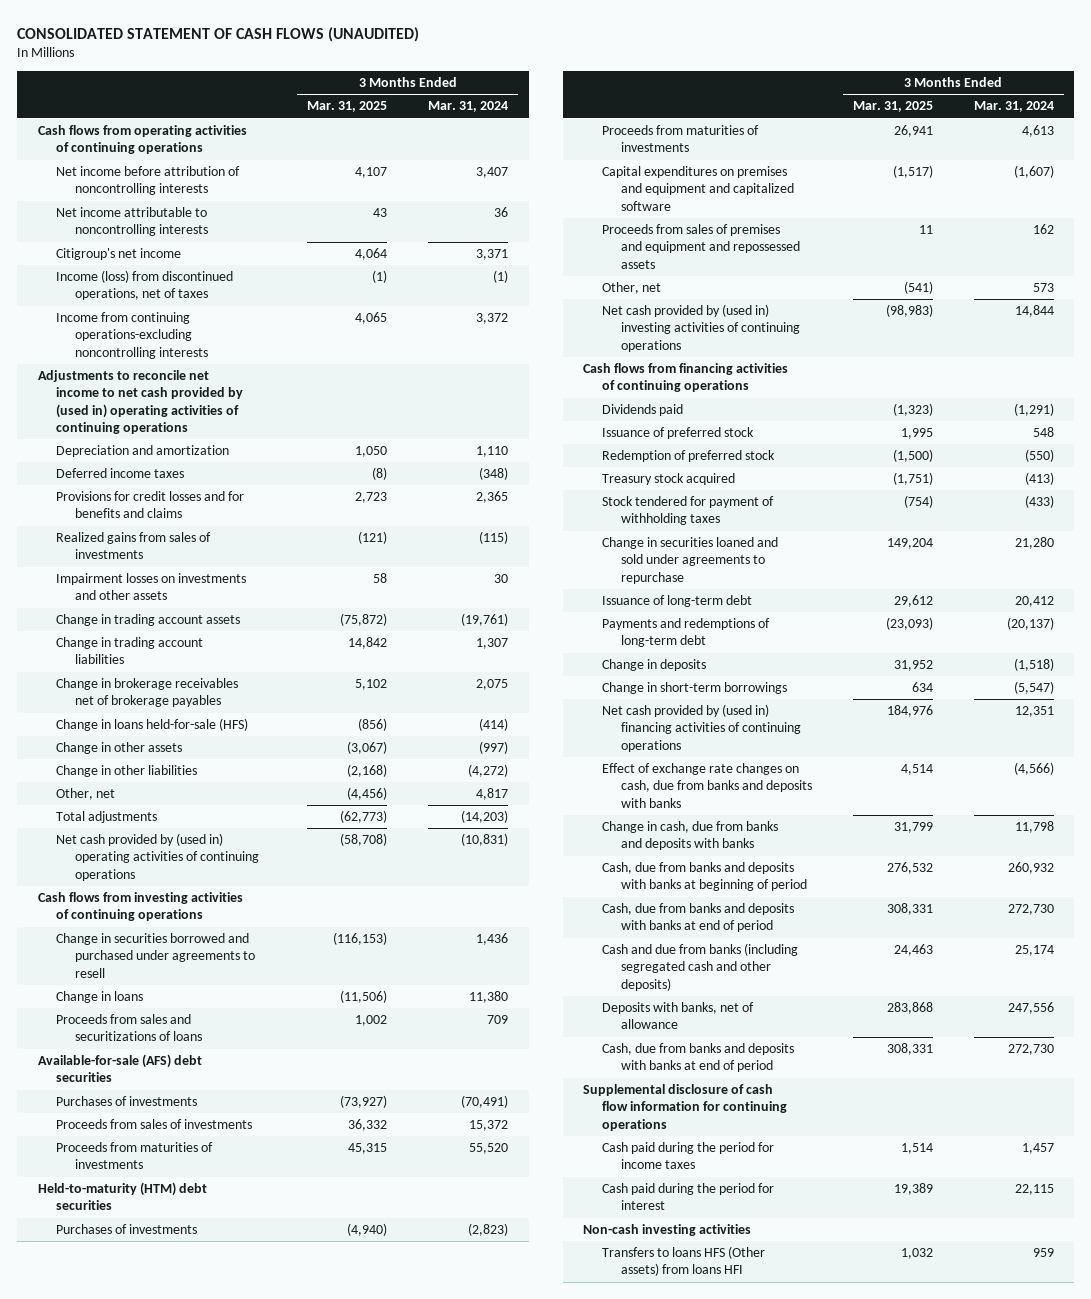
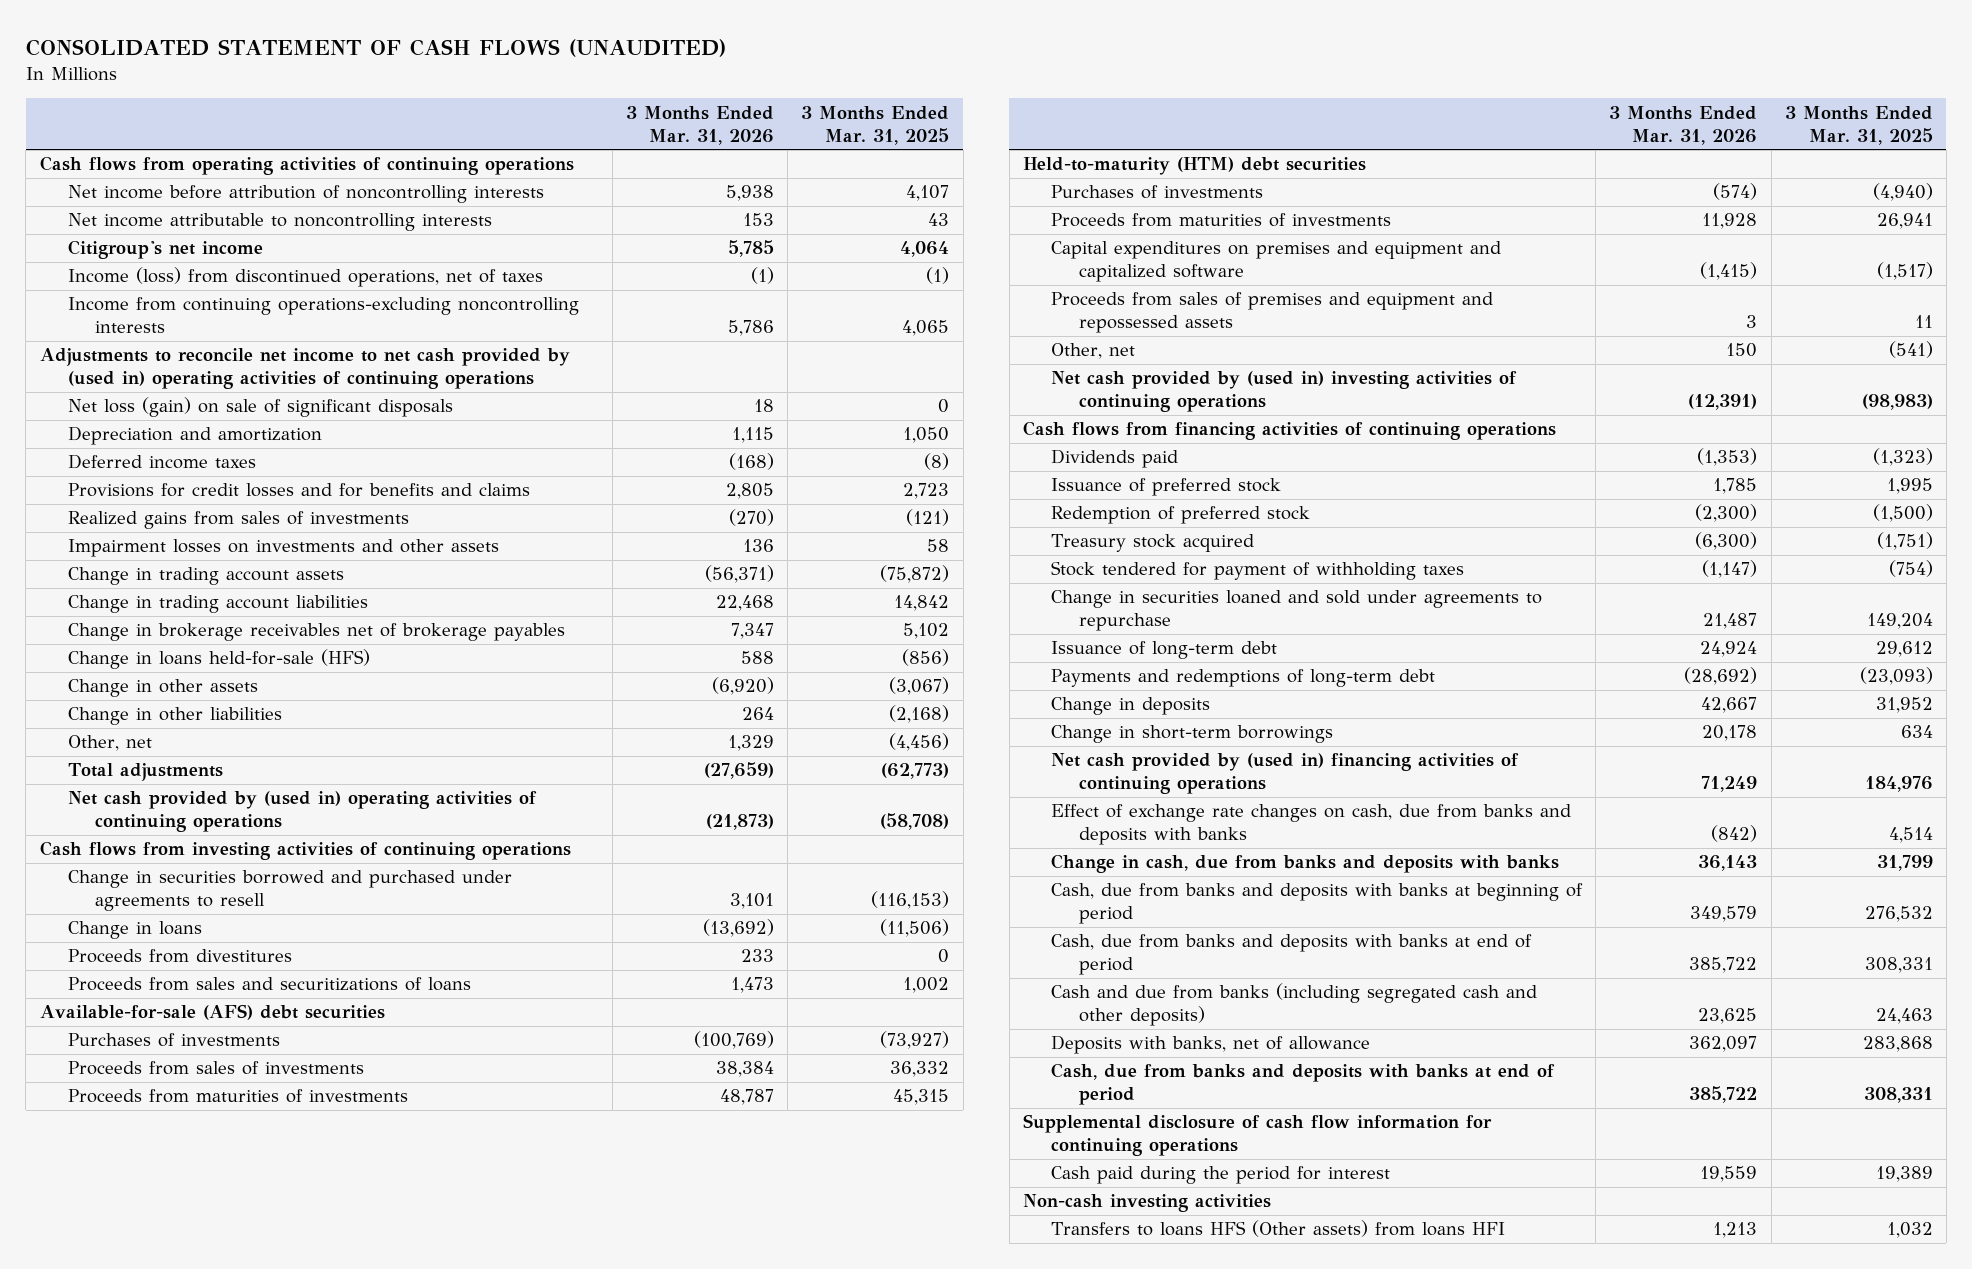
- | 3 Months Ended Mar. 31, 2025 | 3 Months Ended Mar. 31, 2024
+ | 3 Months Ended Mar. 31, 2026 | 3 Months Ended Mar. 31, 2025
+ Net loss (gain) on sale of significant disposals | 18 | 0
+ Proceeds from divestitures | 233 | 0
- Cash paid during the period for income taxes | 1,514 | 1,457

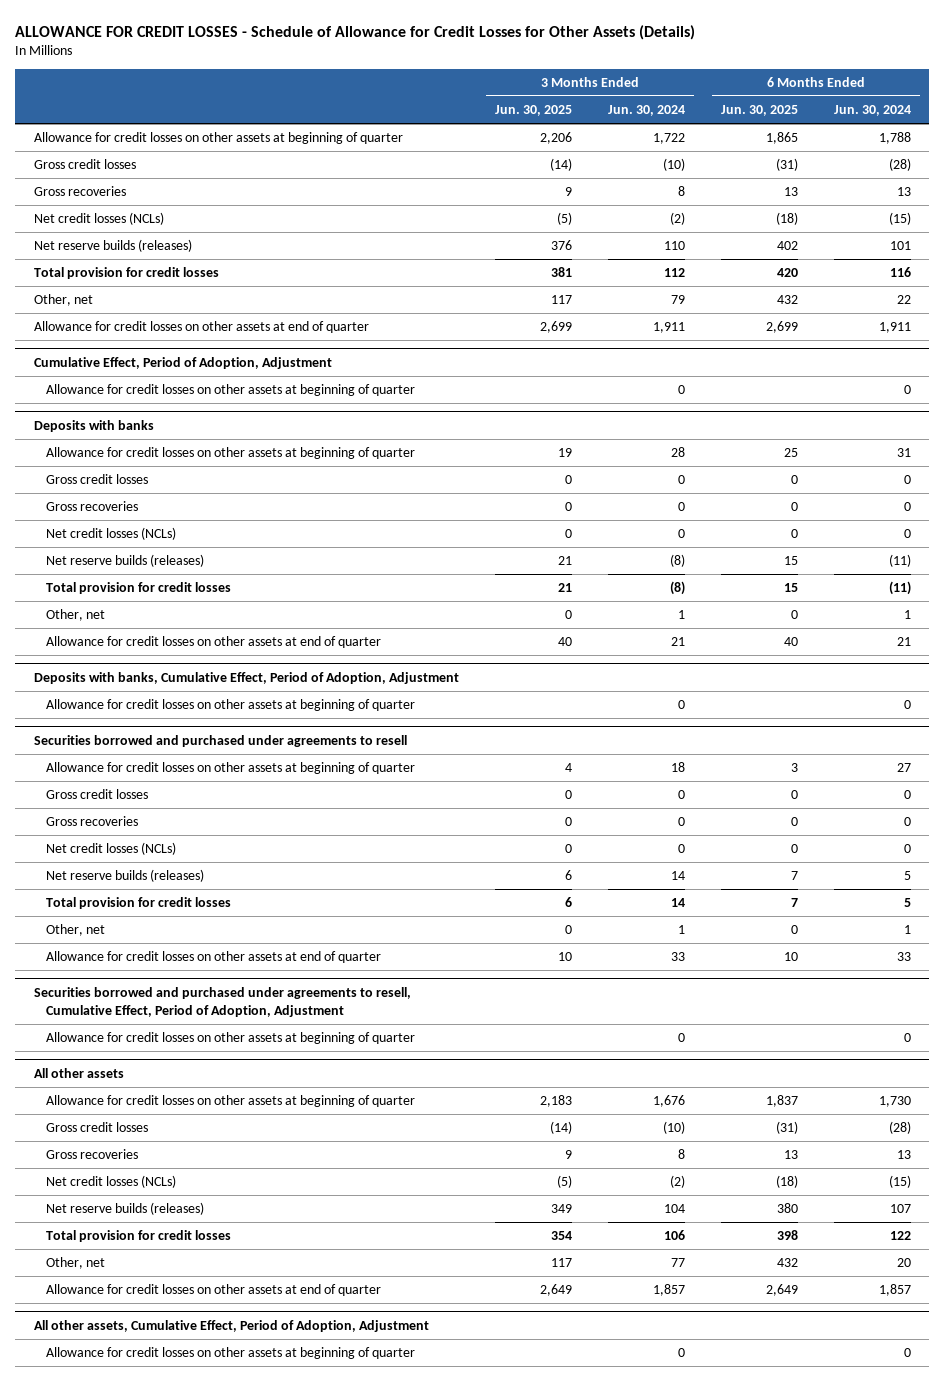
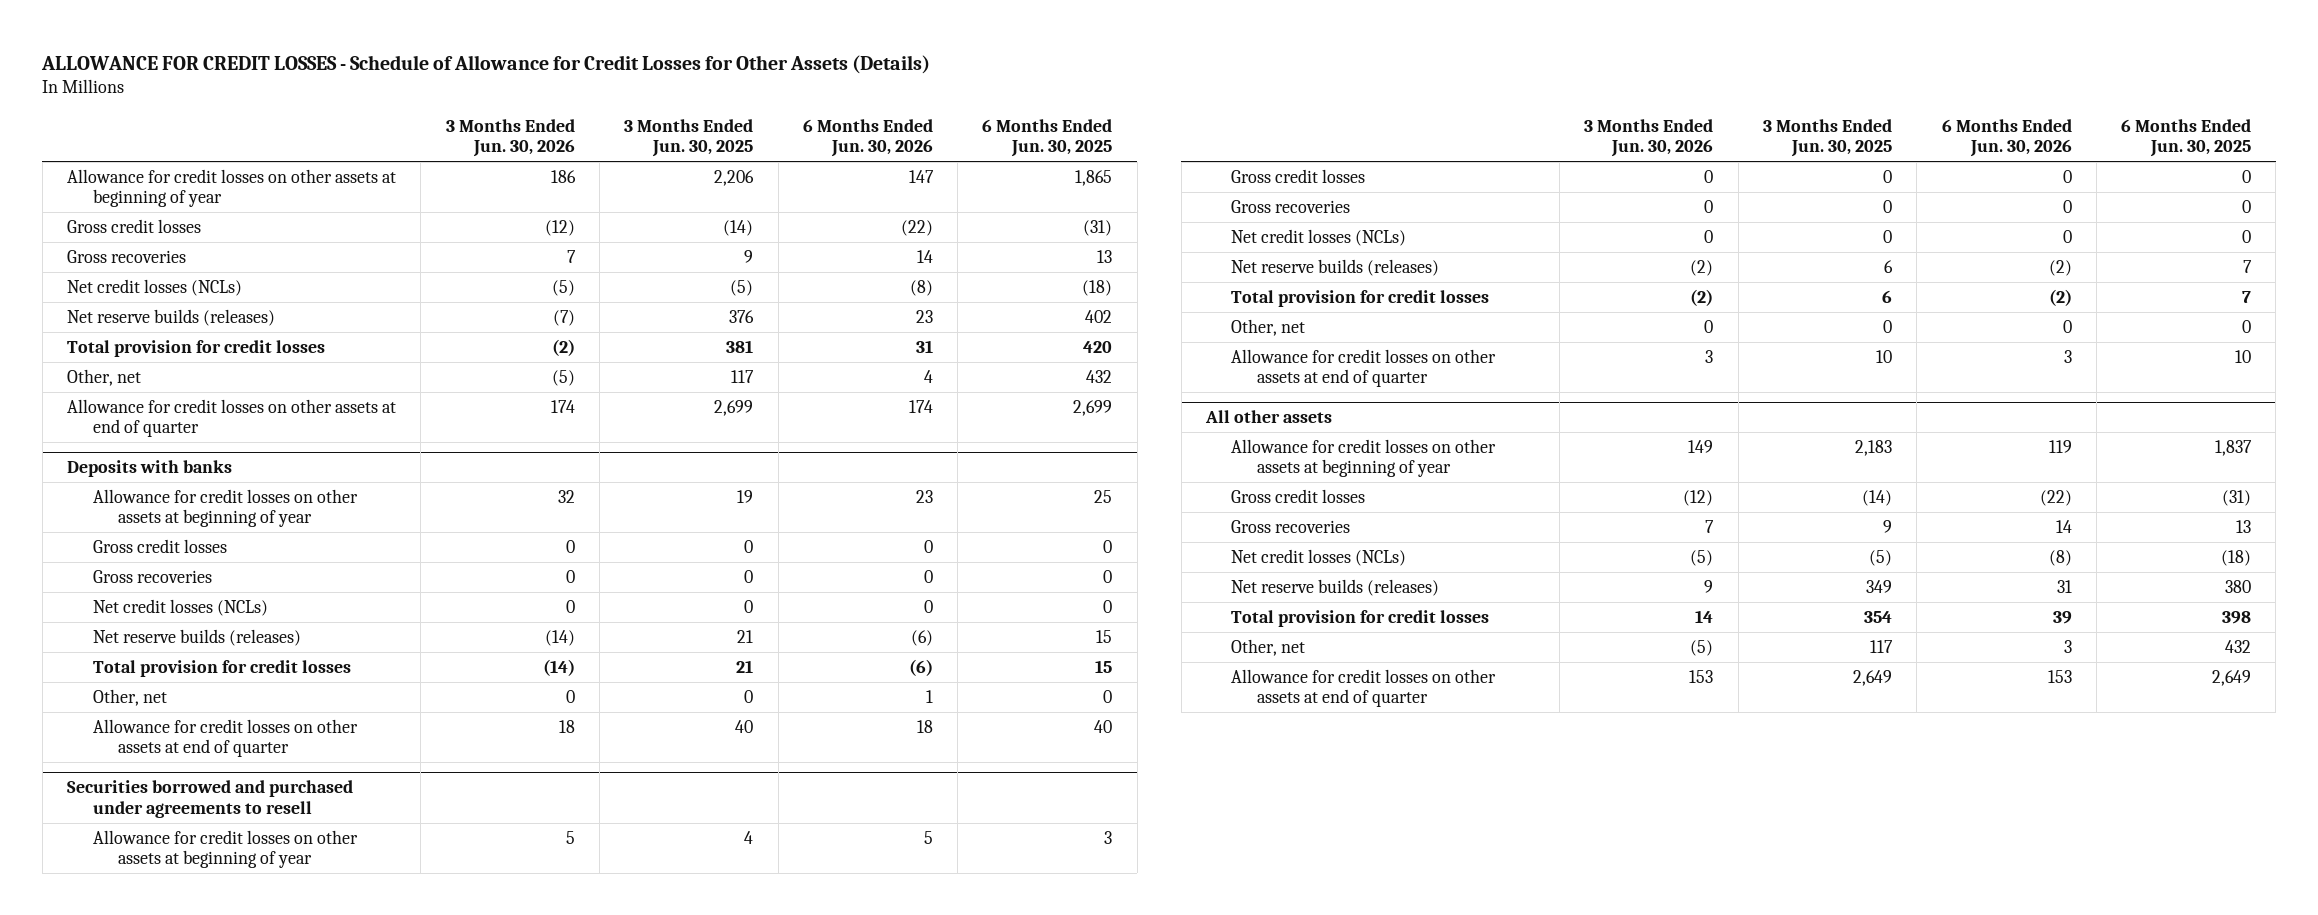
- | 3 Months Ended Jun. 30, 2025 | 3 Months Ended Jun. 30, 2024 | 6 Months Ended Jun. 30, 2025 | 6 Months Ended Jun. 30, 2024
+ | 3 Months Ended Jun. 30, 2026 | 3 Months Ended Jun. 30, 2025 | 6 Months Ended Jun. 30, 2026 | 6 Months Ended Jun. 30, 2025
- Allowance for credit losses on other assets at beginning of quarter | 2,206 | 1,722 | 1,865 | 1,788
+ Allowance for credit losses on other assets at beginning of year | 186 | 2,206 | 147 | 1,865
- Cumulative Effect, Period of Adoption, Adjustment
- Allowance for credit losses on other assets at beginning of quarter | | 0 | | 0
@ Deposits with banks
- Allowance for credit losses on other assets at beginning of quarter | 19 | 28 | 25 | 31
+ Allowance for credit losses on other assets at beginning of year | 32 | 19 | 23 | 25
- Deposits with banks, Cumulative Effect, Period of Adoption, Adjustment
- Allowance for credit losses on other assets at beginning of quarter | | 0 | | 0
@ Securities borrowed and purchased under agreements to resell
- Allowance for credit losses on other assets at beginning of quarter | 4 | 18 | 3 | 27
+ Allowance for credit losses on other assets at beginning of year | 5 | 4 | 5 | 3
- Securities borrowed and purchased under agreements to resell, Cumulative Effect, Period of Adoption, Adjustment
- Allowance for credit losses on other assets at beginning of quarter | | 0 | | 0
@ All other assets
- Allowance for credit losses on other assets at beginning of quarter | 2,183 | 1,676 | 1,837 | 1,730
+ Allowance for credit losses on other assets at beginning of year | 149 | 2,183 | 119 | 1,837
- All other assets, Cumulative Effect, Period of Adoption, Adjustment
- Allowance for credit losses on other assets at beginning of quarter | | 0 | | 0

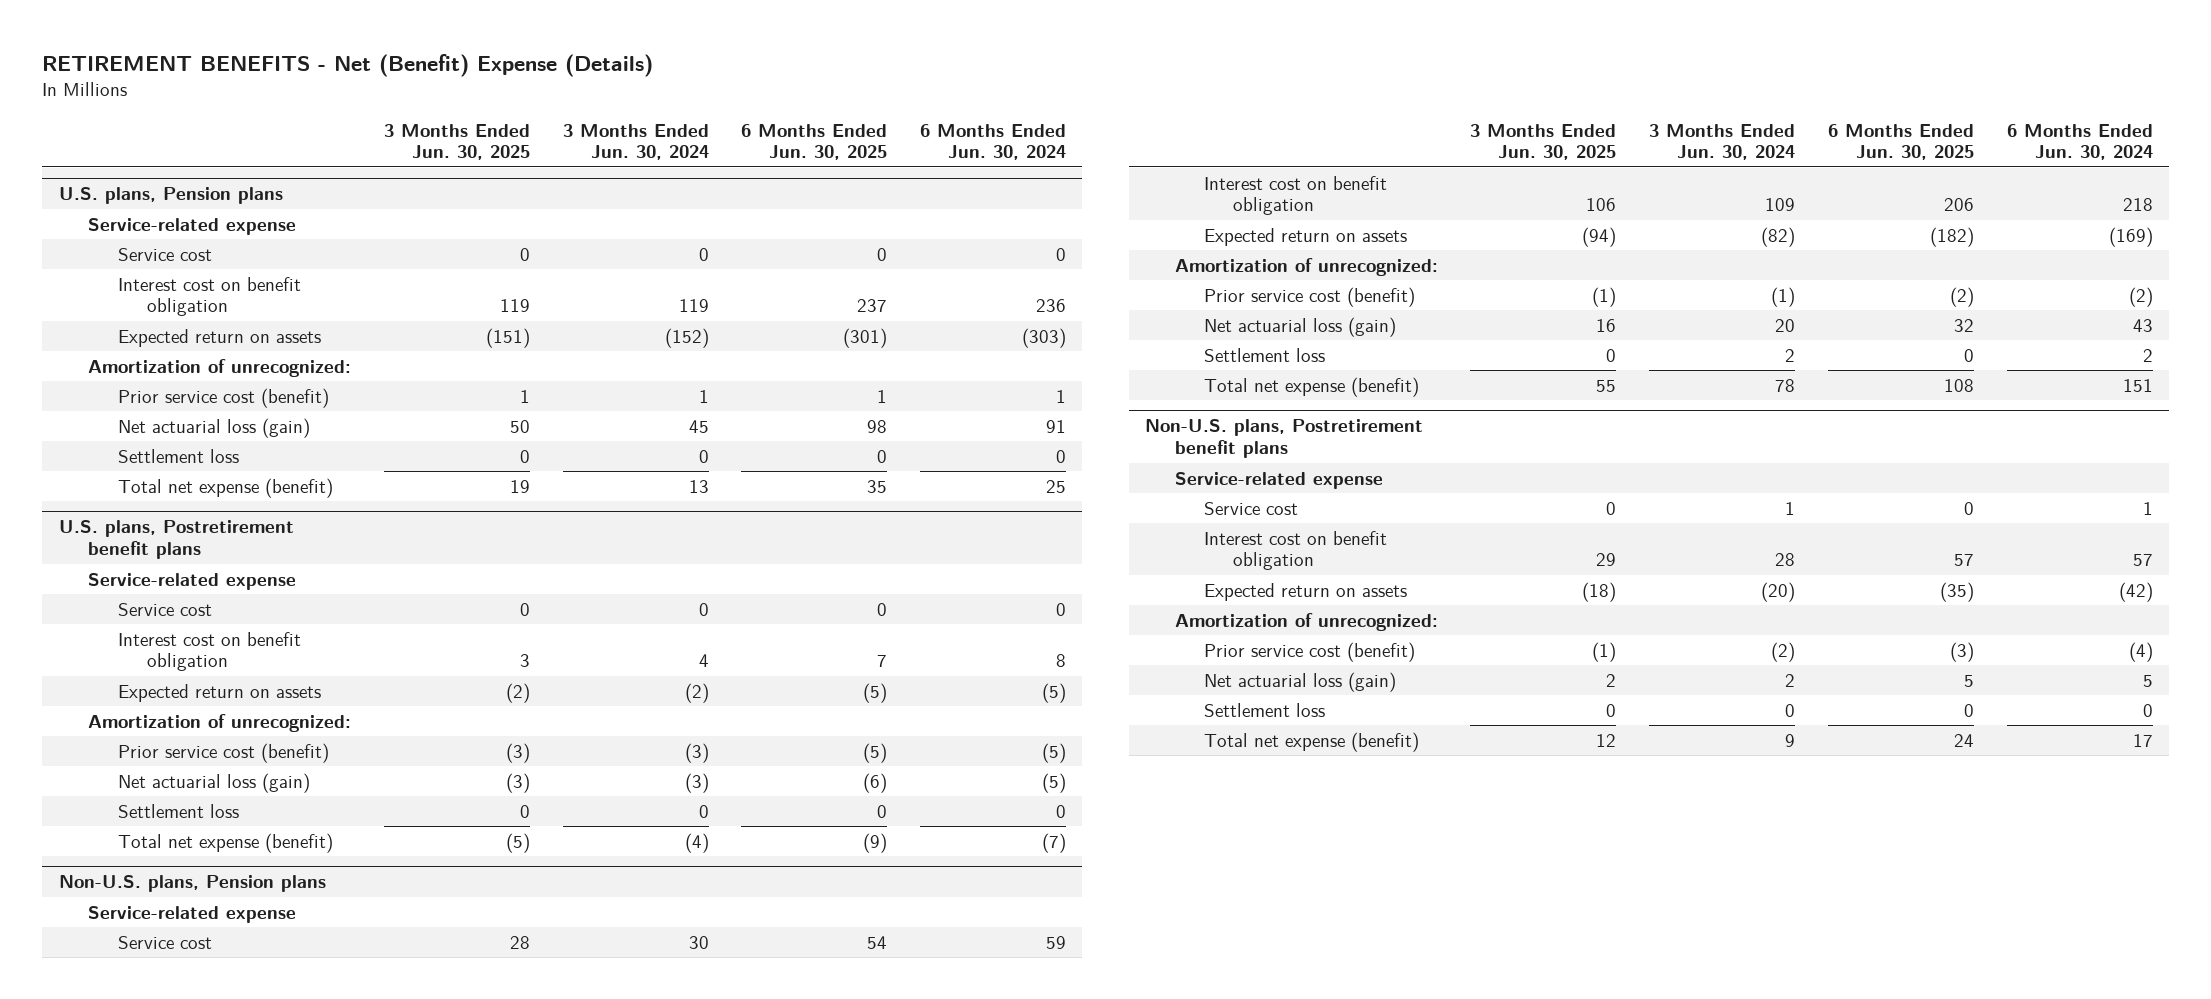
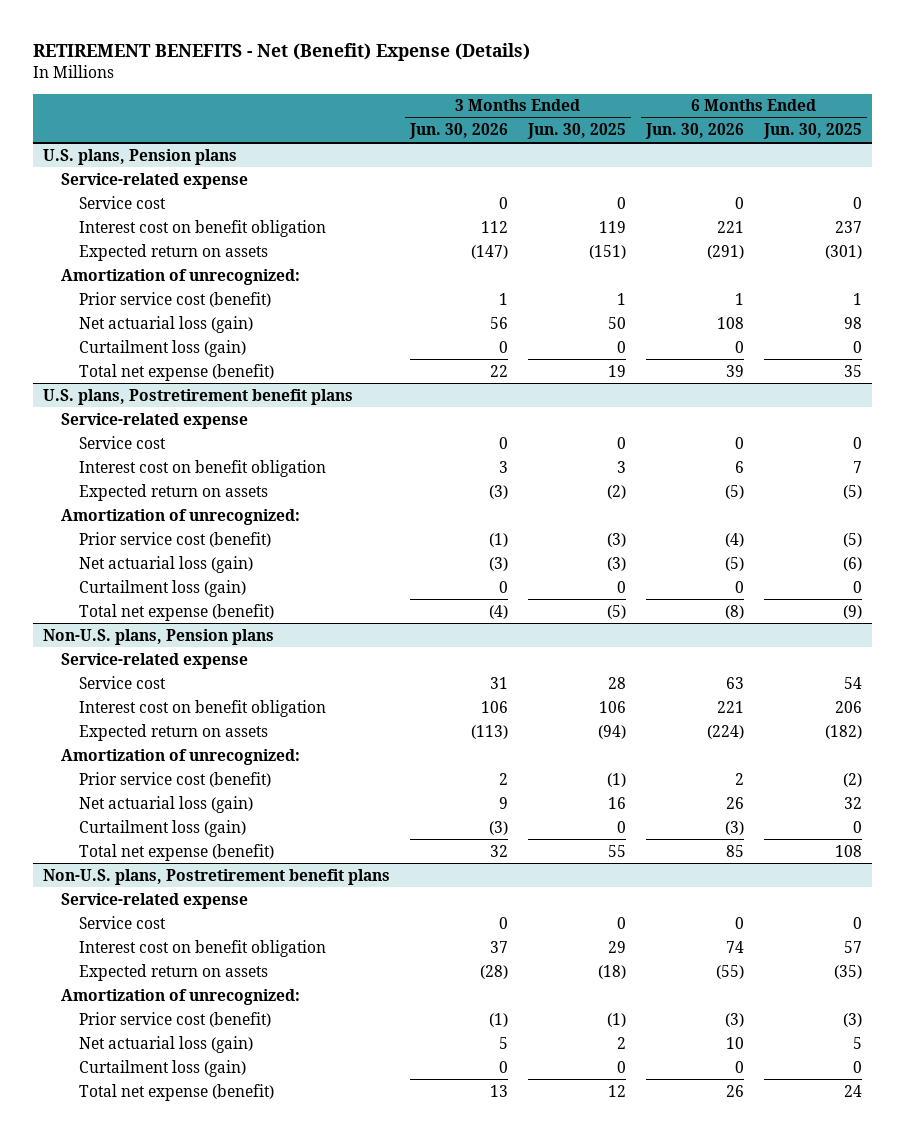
- | 3 Months Ended Jun. 30, 2025 | 3 Months Ended Jun. 30, 2024 | 6 Months Ended Jun. 30, 2025 | 6 Months Ended Jun. 30, 2024
+ | 3 Months Ended Jun. 30, 2026 | 3 Months Ended Jun. 30, 2025 | 6 Months Ended Jun. 30, 2026 | 6 Months Ended Jun. 30, 2025
@ U.S. plans, Pension plans
- Settlement loss | 0 | 0 | 0 | 0
+ Curtailment loss (gain) | 0 | 0 | 0 | 0
@ U.S. plans, Postretirement benefit plans
- Settlement loss | 0 | 0 | 0 | 0
+ Curtailment loss (gain) | 0 | 0 | 0 | 0
@ Non-U.S. plans, Pension plans
- Settlement loss | 0 | 2 | 0 | 2
+ Curtailment loss (gain) | (3) | 0 | (3) | 0
@ Non-U.S. plans, Postretirement benefit plans
- Settlement loss | 0 | 0 | 0 | 0
+ Curtailment loss (gain) | 0 | 0 | 0 | 0

